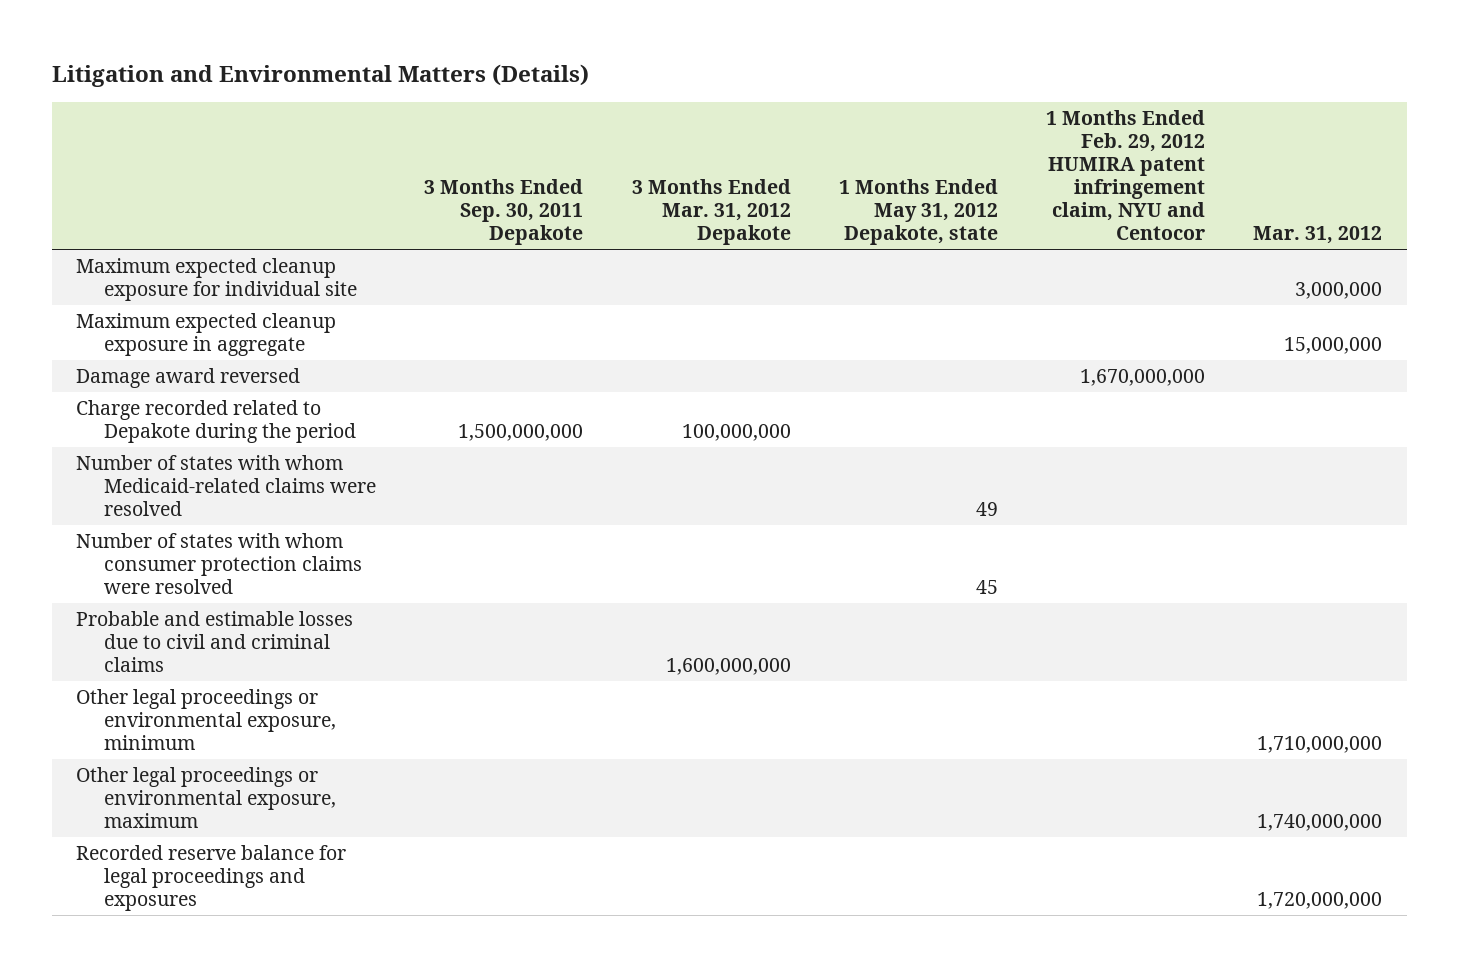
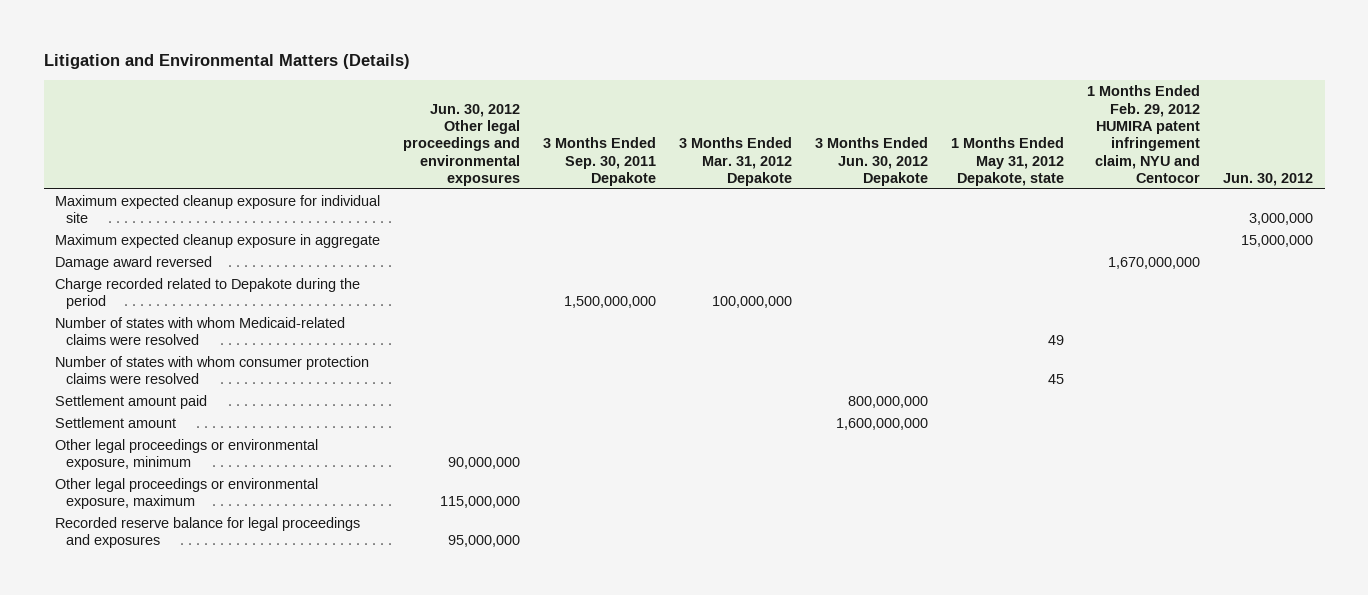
- | 3 Months Ended Sep. 30, 2011 Depakote | 3 Months Ended Mar. 31, 2012 Depakote | 1 Months Ended May 31, 2012 Depakote, state | 1 Months Ended Feb. 29, 2012 HUMIRA patent infringement claim, NYU and Centocor | Mar. 31, 2012
+ | Jun. 30, 2012 Other legal proceedings and environmental exposures | 3 Months Ended Sep. 30, 2011 Depakote | 3 Months Ended Mar. 31, 2012 Depakote | 3 Months Ended Jun. 30, 2012 Depakote | 1 Months Ended May 31, 2012 Depakote, state | 1 Months Ended Feb. 29, 2012 HUMIRA patent infringement claim, NYU and Centocor | Jun. 30, 2012
- Probable and estimable losses due to civil and criminal claims | | 1,600,000,000 | | |
+ Settlement amount paid | | | | 800,000,000 | | |
+ Settlement amount | | | | 1,600,000,000 | | |

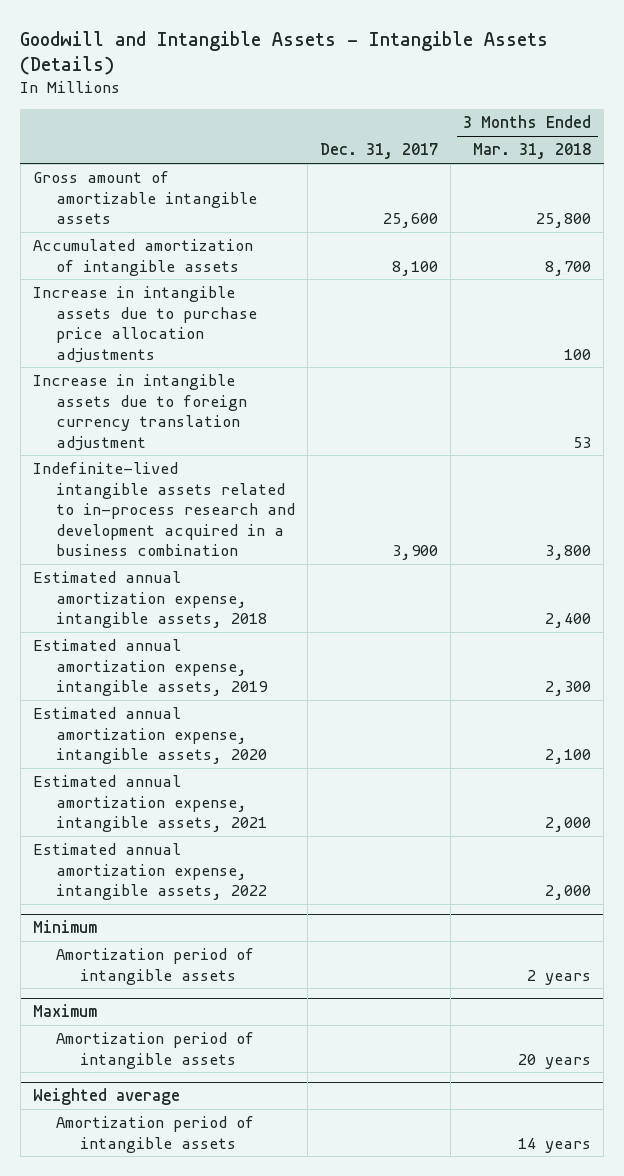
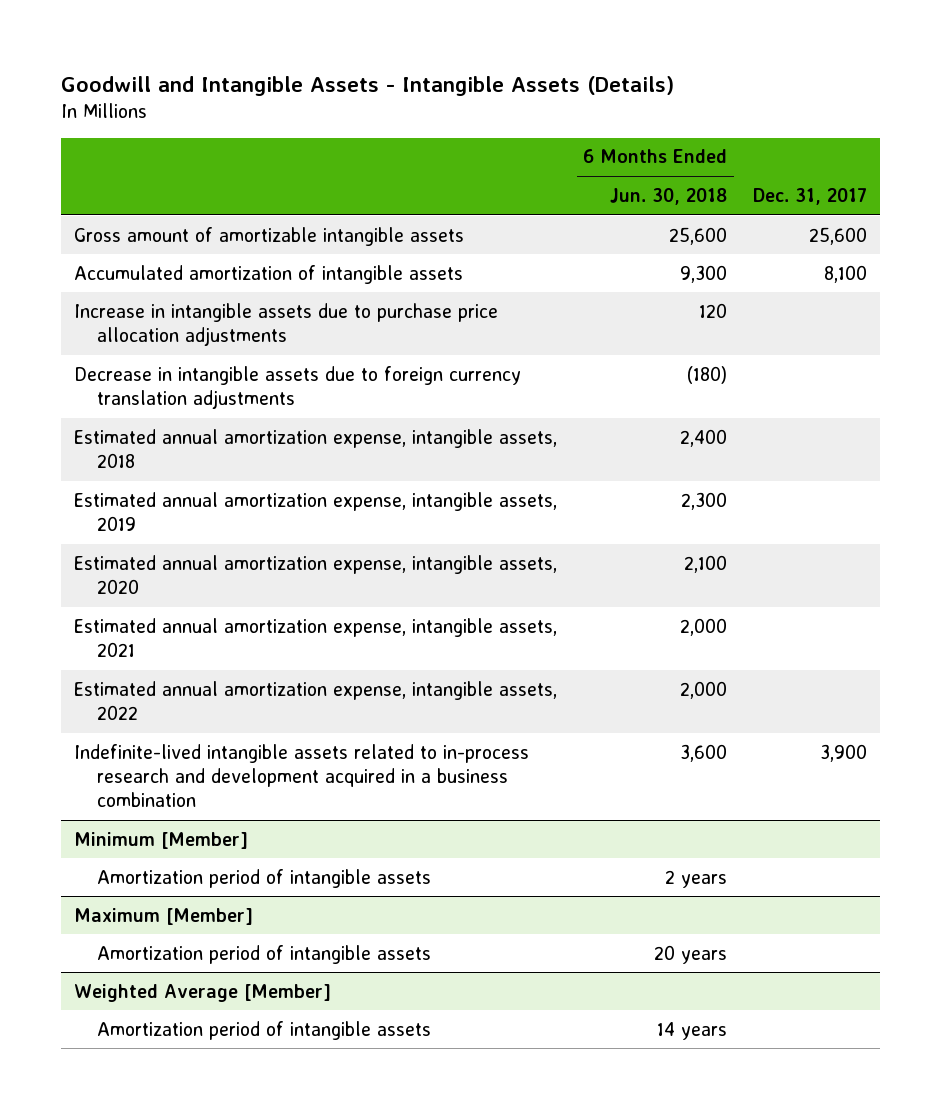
- | Dec. 31, 2017 | 3 Months Ended Mar. 31, 2018
+ | 6 Months Ended Jun. 30, 2018 | Dec. 31, 2017
- Increase in intangible assets due to foreign currency translation adjustment | | 53
+ Decrease in intangible assets due to foreign currency translation adjustments | (180) |
- Minimum
moved down: Indefinite-lived intangible assets related to in-process research and development acquired in a business combination | 3,600 | 3,900
+ Minimum [Member]
- Maximum
+ Maximum [Member]
- Weighted average
+ Weighted Average [Member]

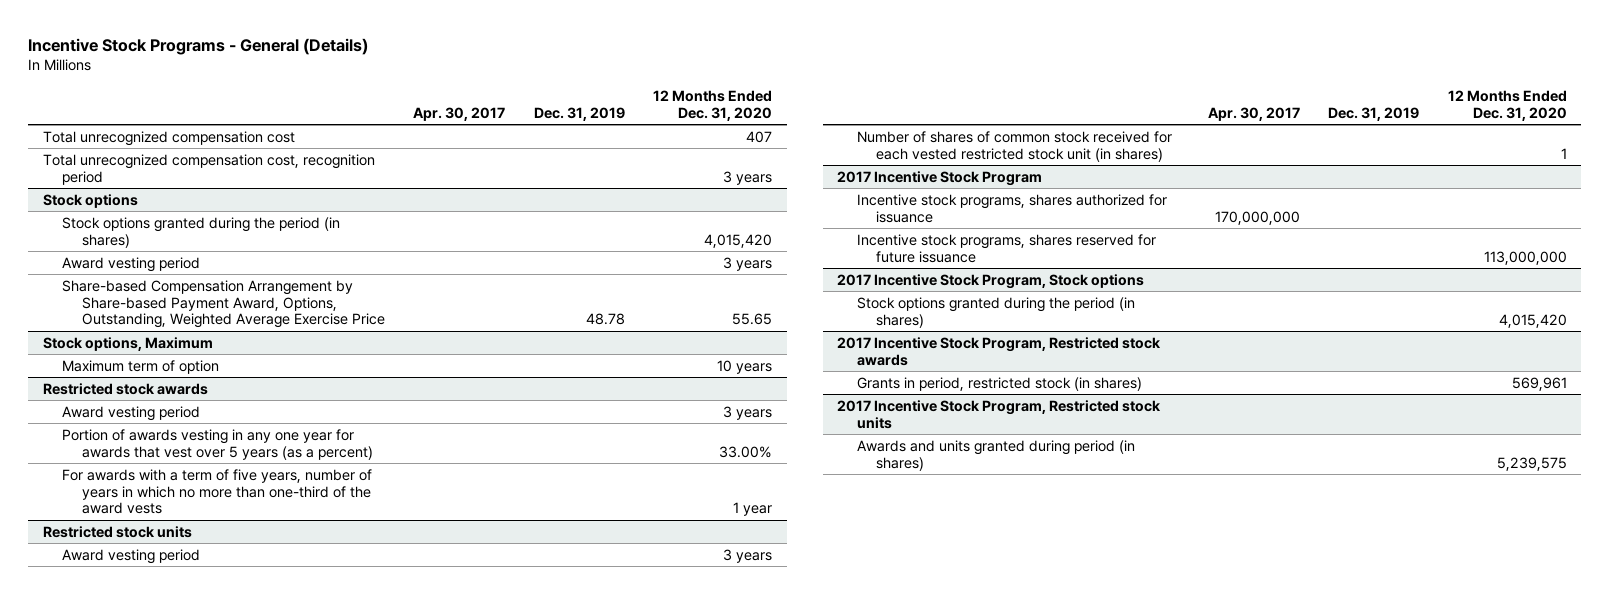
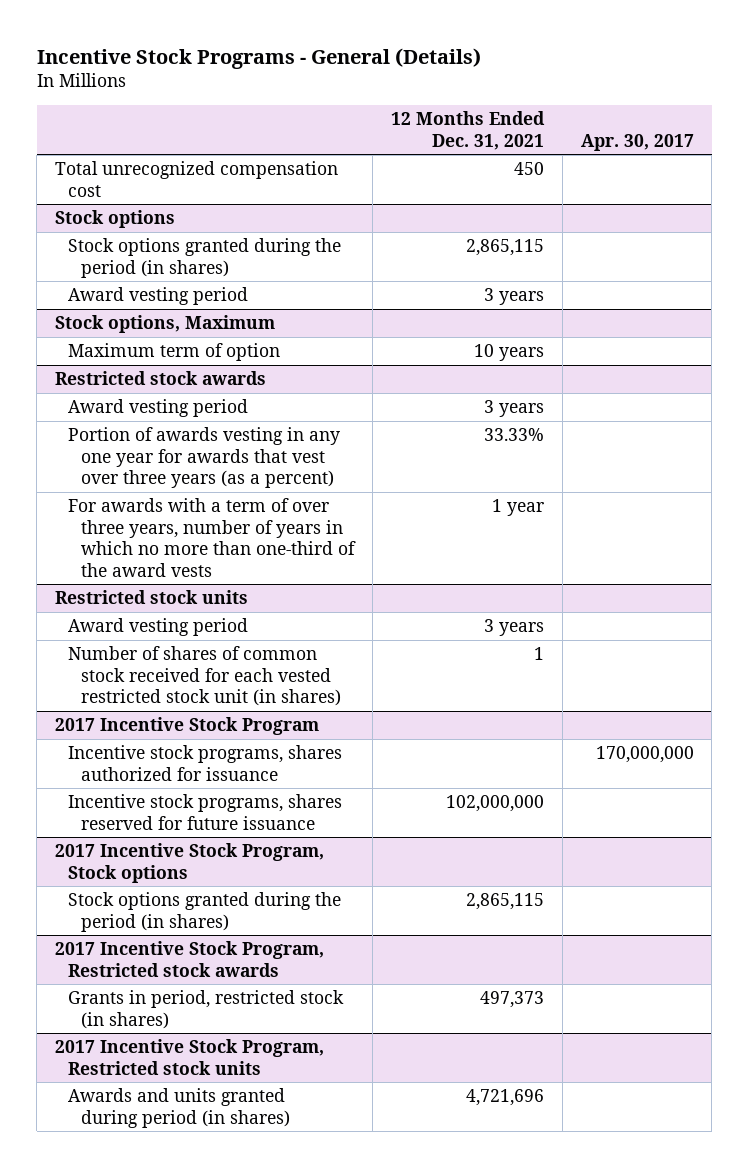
- | Apr. 30, 2017 | Dec. 31, 2019 | 12 Months Ended Dec. 31, 2020
+ | 12 Months Ended Dec. 31, 2021 | Apr. 30, 2017
- Total unrecognized compensation cost, recognition period | | | 3 years
@ Stock options
- Share-based Compensation Arrangement by Share-based Payment Award, Options, Outstanding, Weighted Average Exercise Price | | 48.78 | 55.65
@ Restricted stock awards
- Portion of awards vesting in any one year for awards that vest over 5 years (as a percent) | | | 33.00%
- For awards with a term of five years, number of years in which no more than one-third of the award vests | | | 1 year
+ Portion of awards vesting in any one year for awards that vest over three years (as a percent) | 33.33% |
+ For awards with a term of over three years, number of years in which no more than one-third of the award vests | 1 year |

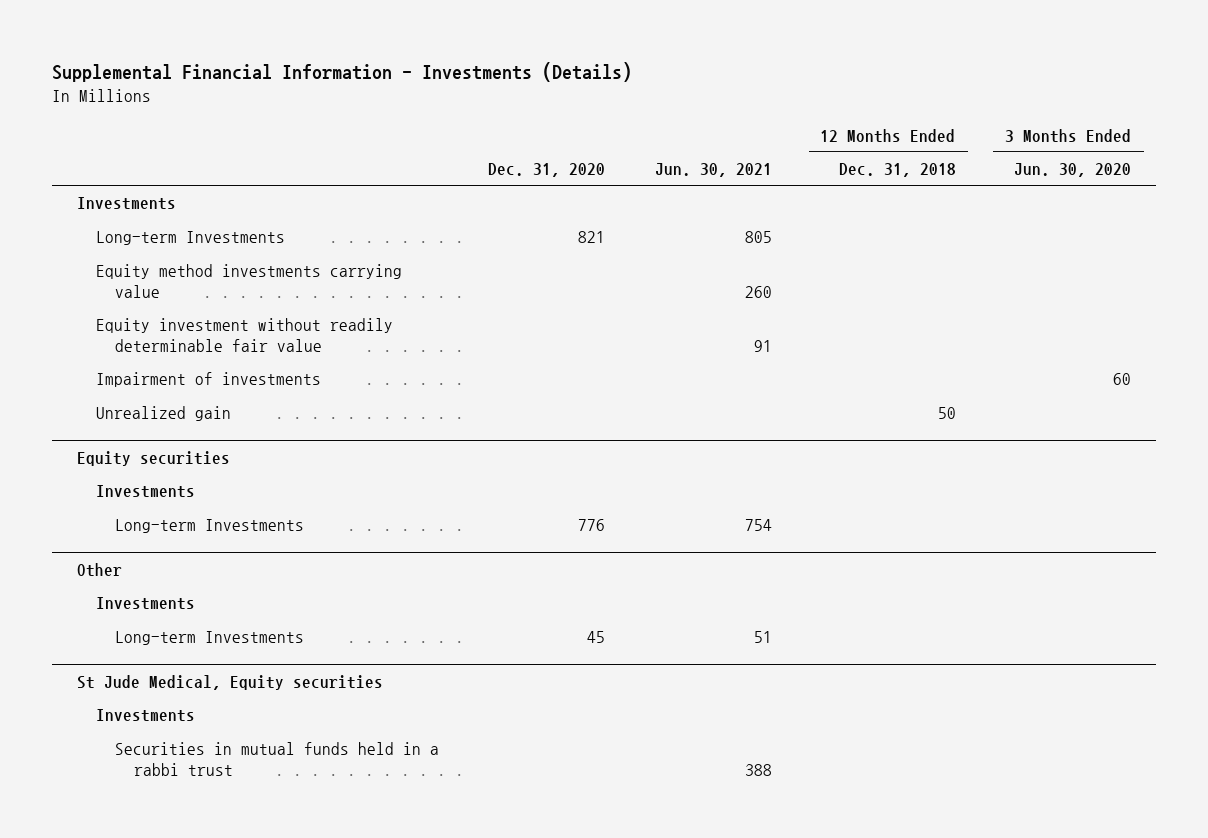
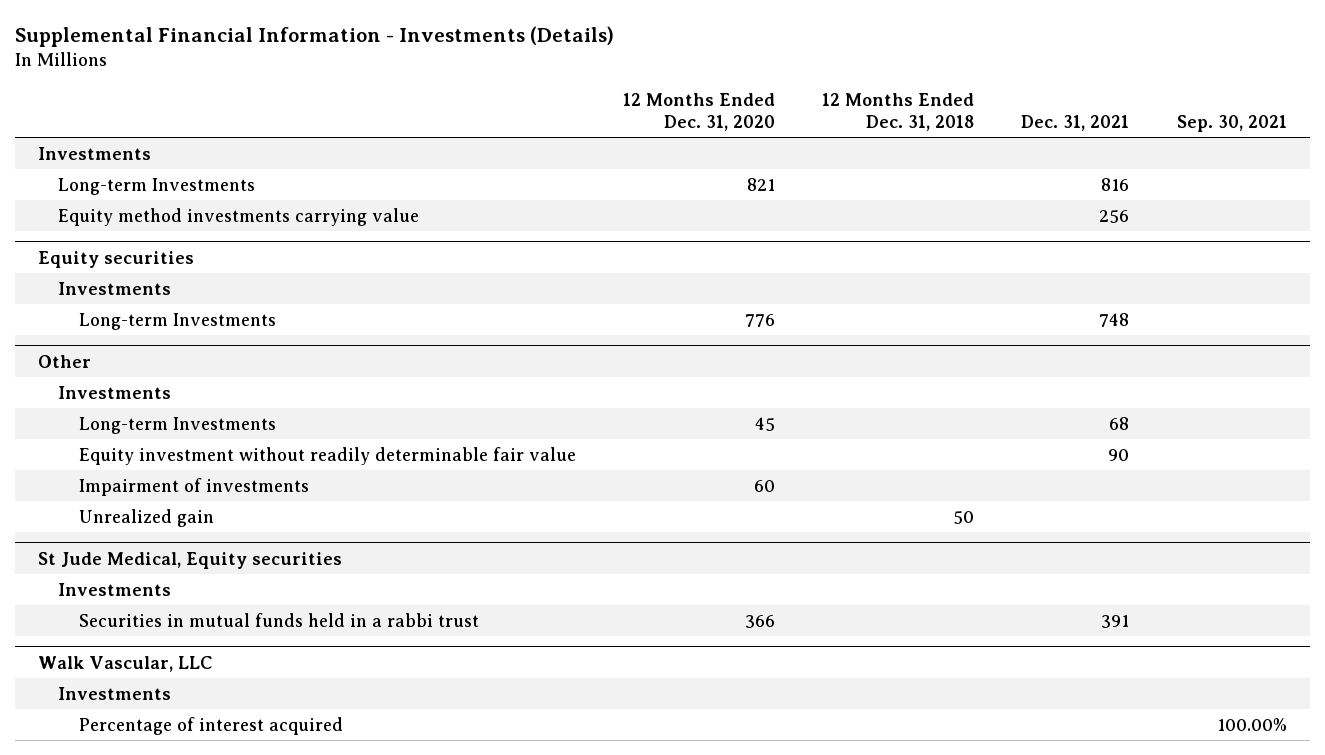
- | Dec. 31, 2020 | Jun. 30, 2021 | 12 Months Ended Dec. 31, 2018 | 3 Months Ended Jun. 30, 2020
+ | 12 Months Ended Dec. 31, 2020 | 12 Months Ended Dec. 31, 2018 | Dec. 31, 2021 | Sep. 30, 2021
- Equity investment without readily determinable fair value | | 91 | |
- Impairment of investments | | | | 60
- Unrealized gain | | | 50 |
@ Other
+ Equity investment without readily determinable fair value | | | 90 |
+ Impairment of investments | 60 | | |
+ Unrealized gain | | 50 | |
+ Walk Vascular, LLC
+ Investments
+ Percentage of interest acquired | | | | 100.00%

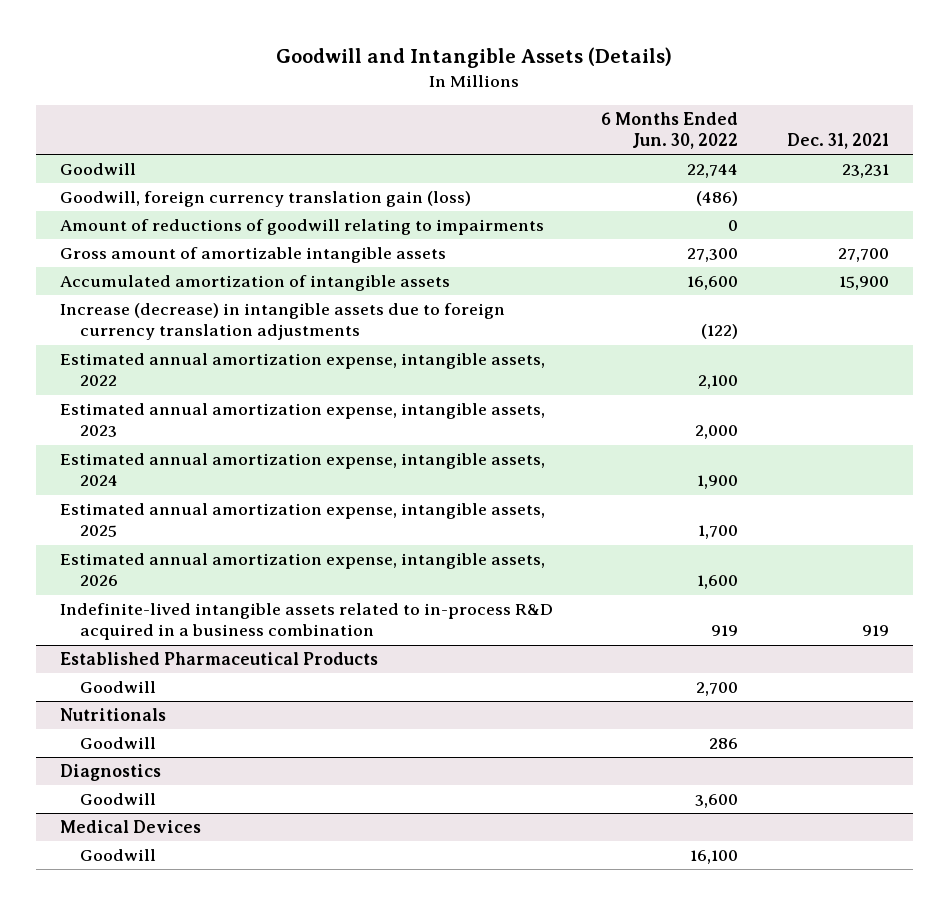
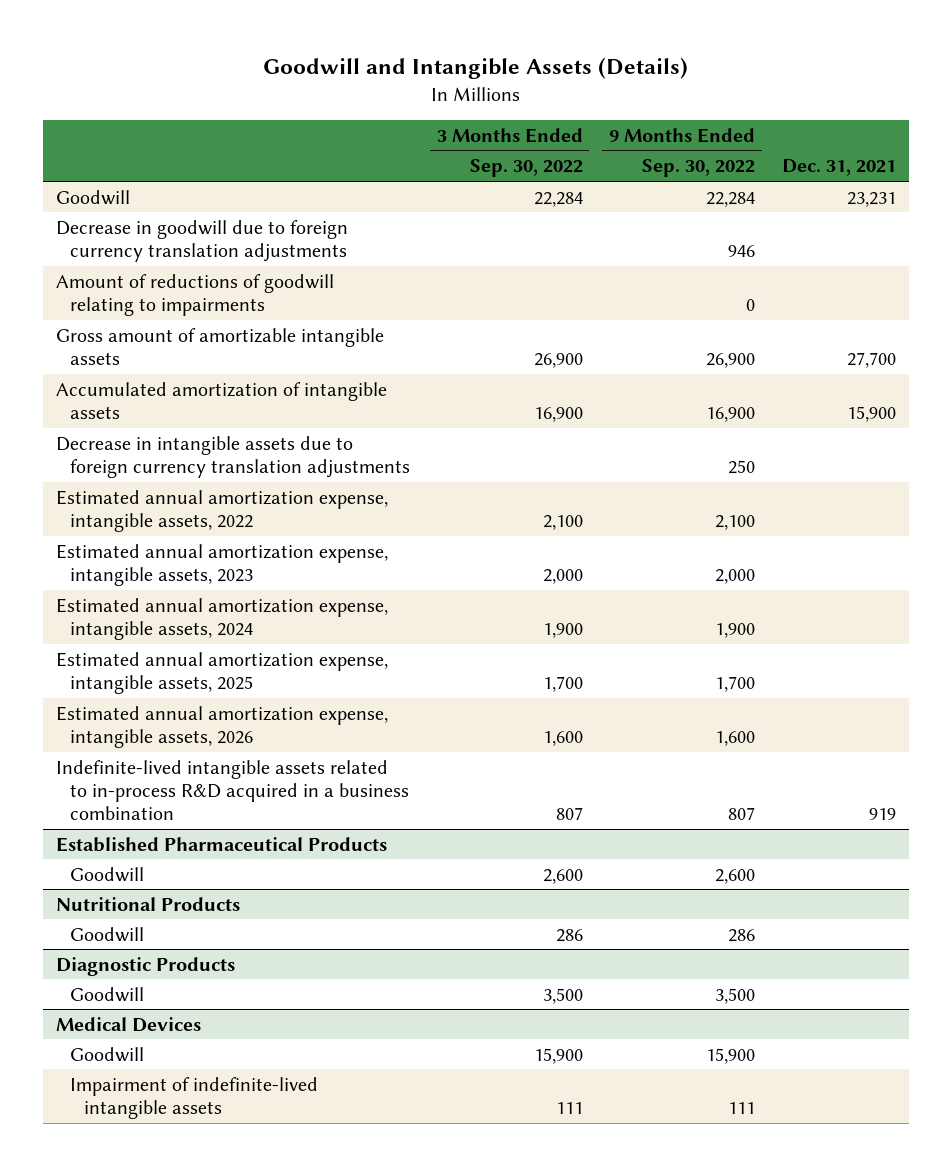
- | 6 Months Ended Jun. 30, 2022 | Dec. 31, 2021
+ | 3 Months Ended Sep. 30, 2022 | 9 Months Ended Sep. 30, 2022 | Dec. 31, 2021
- Goodwill, foreign currency translation gain (loss) | (486) |
+ Decrease in goodwill due to foreign currency translation adjustments | | 946 |
- Increase (decrease) in intangible assets due to foreign currency translation adjustments | (122) |
+ Decrease in intangible assets due to foreign currency translation adjustments | | 250 |
- Nutritionals
+ Nutritional Products
- Diagnostics
+ Diagnostic Products
@ Medical Devices
+ Impairment of indefinite-lived intangible assets | 111 | 111 |

